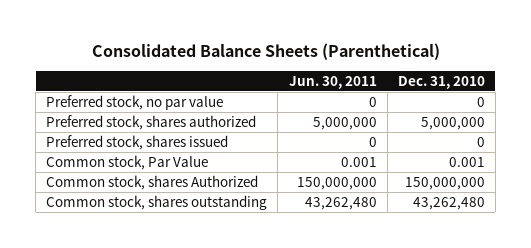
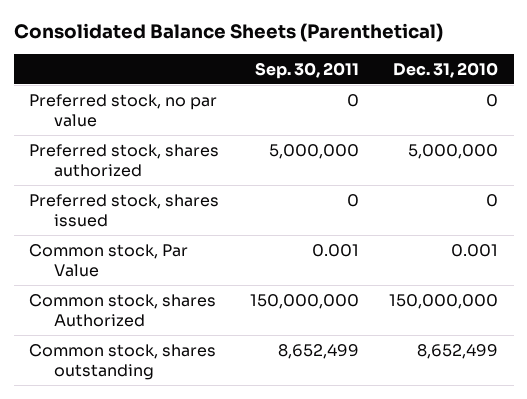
- | Jun. 30, 2011 | Dec. 31, 2010
+ | Sep. 30, 2011 | Dec. 31, 2010
- Common stock, shares outstanding | 43,262,480 | 43,262,480
+ Common stock, shares outstanding | 8,652,499 | 8,652,499

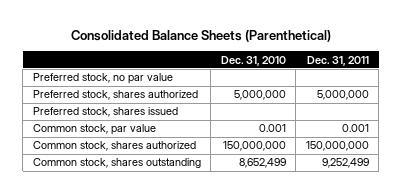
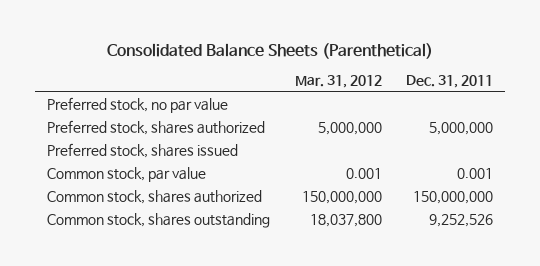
- | Dec. 31, 2010 | Dec. 31, 2011
+ | Mar. 31, 2012 | Dec. 31, 2011
- Common stock, shares outstanding | 8,652,499 | 9,252,499
+ Common stock, shares outstanding | 18,037,800 | 9,252,526

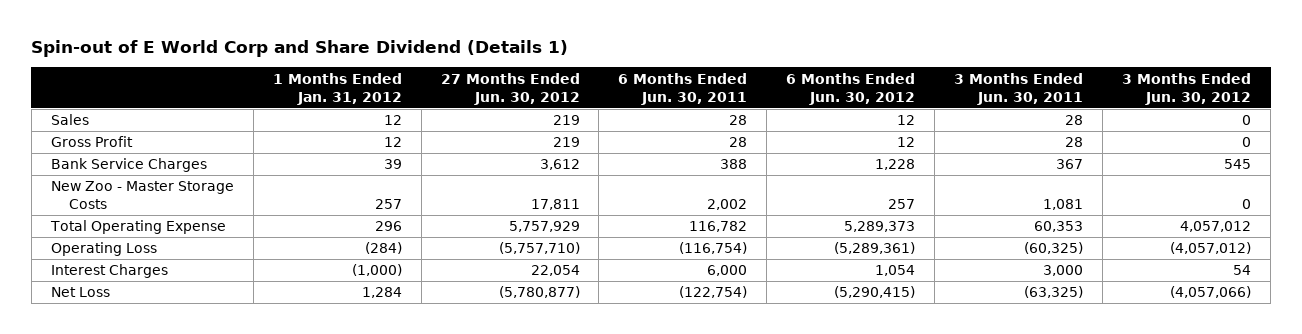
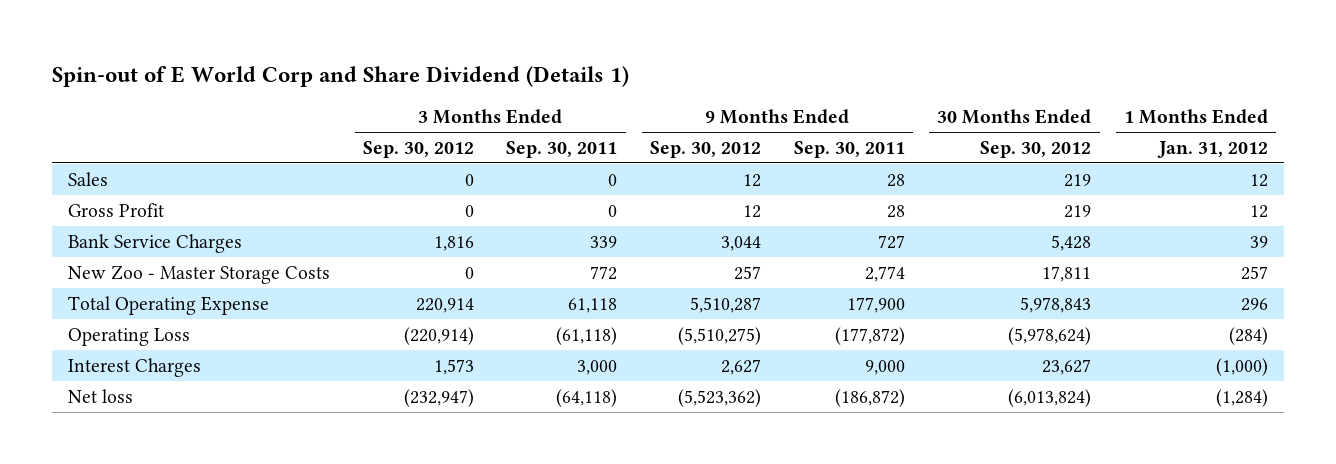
- | 1 Months Ended Jan. 31, 2012 | 27 Months Ended Jun. 30, 2012 | 6 Months Ended Jun. 30, 2011 | 6 Months Ended Jun. 30, 2012 | 3 Months Ended Jun. 30, 2011 | 3 Months Ended Jun. 30, 2012
+ | 3 Months Ended Sep. 30, 2012 | 3 Months Ended Sep. 30, 2011 | 9 Months Ended Sep. 30, 2012 | 9 Months Ended Sep. 30, 2011 | 30 Months Ended Sep. 30, 2012 | 1 Months Ended Jan. 31, 2012
- Net Loss | 1,284 | (5,780,877) | (122,754) | (5,290,415) | (63,325) | (4,057,066)
+ Net loss | (232,947) | (64,118) | (5,523,362) | (186,872) | (6,013,824) | (1,284)

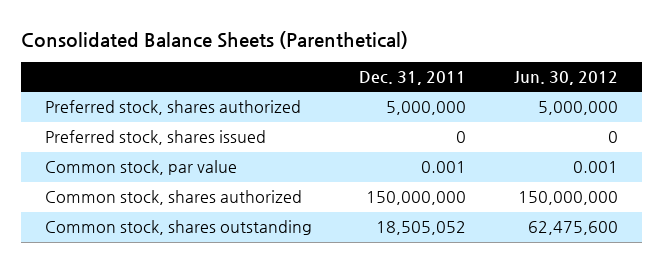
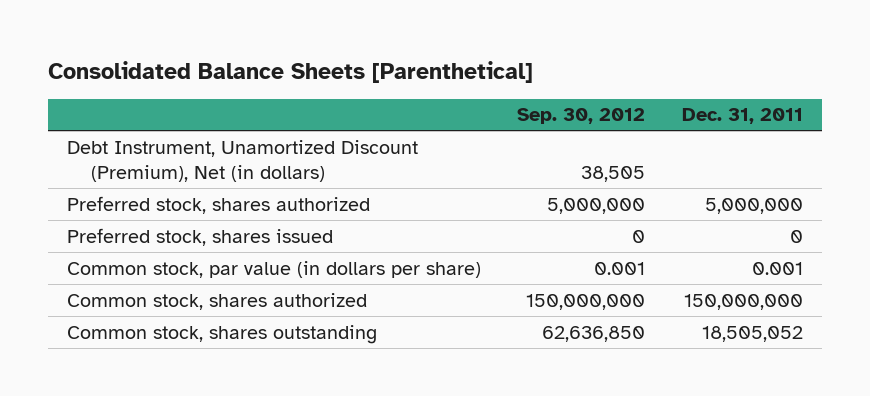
- Consolidated Balance Sheets (Parenthetical)
+ Consolidated Balance Sheets [Parenthetical]
- | Dec. 31, 2011 | Jun. 30, 2012
+ | Sep. 30, 2012 | Dec. 31, 2011
+ Debt Instrument, Unamortized Discount (Premium), Net (in dollars) | 38,505 |
- Common stock, par value | 0.001 | 0.001
+ Common stock, par value (in dollars per share) | 0.001 | 0.001

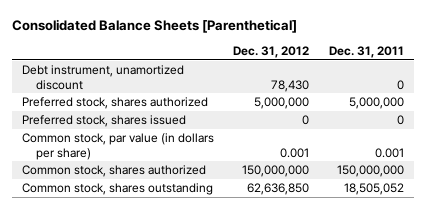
- | Sep. 30, 2012 | Dec. 31, 2011
+ | Dec. 31, 2012 | Dec. 31, 2011
- Debt Instrument, Unamortized Discount (Premium), Net (in dollars) | 38,505 |
+ Debt instrument, unamortized discount | 78,430 | 0

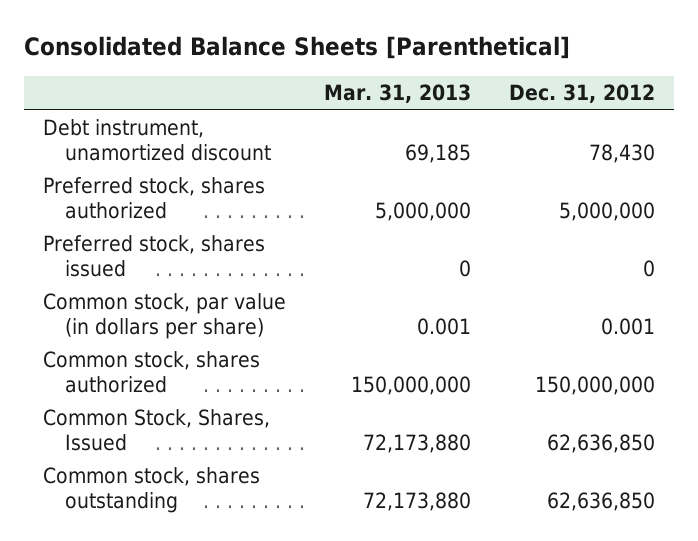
- | Dec. 31, 2012 | Dec. 31, 2011
+ | Mar. 31, 2013 | Dec. 31, 2012
+ Common Stock, Shares, Issued | 72,173,880 | 62,636,850

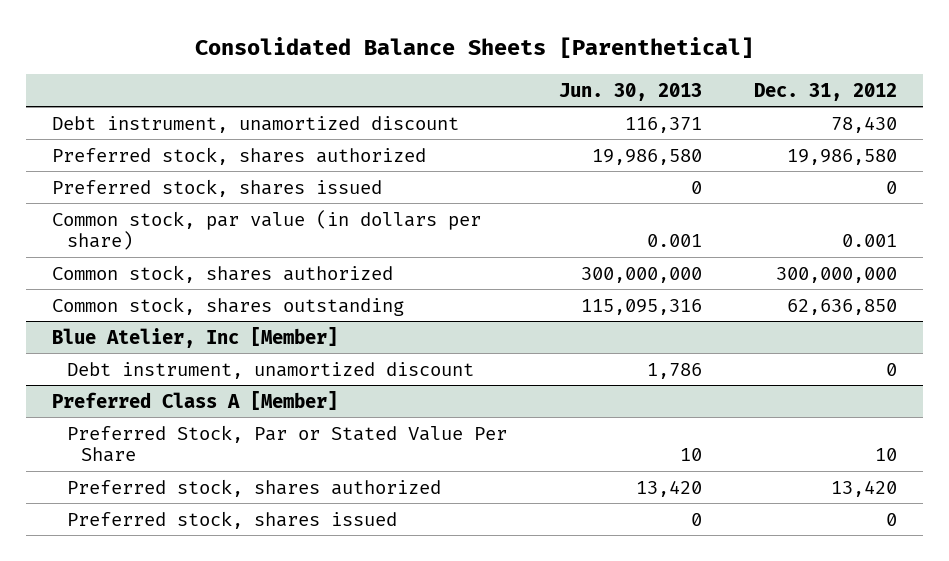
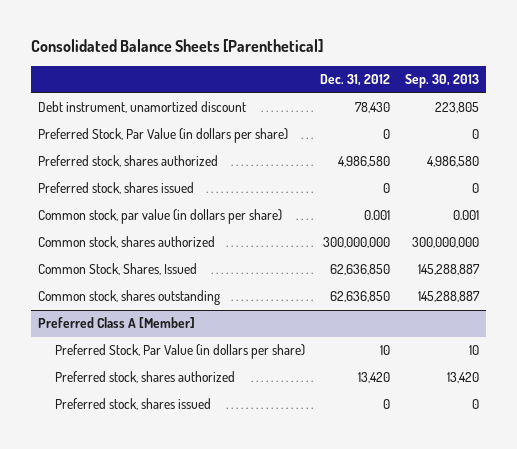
- | Jun. 30, 2013 | Dec. 31, 2012
+ | Dec. 31, 2012 | Sep. 30, 2013
- Preferred stock, shares authorized | 19,986,580 | 19,986,580
+ Preferred Stock, Par Value (in dollars per share) | 0 | 0
+ Preferred stock, shares authorized | 4,986,580 | 4,986,580
+ Common Stock, Shares, Issued | 62,636,850 | 145,288,887
- Blue Atelier, Inc [Member]
- Debt instrument, unamortized discount | 1,786 | 0
@ Preferred Class A [Member]
- Preferred Stock, Par or Stated Value Per Share | 10 | 10
+ Preferred Stock, Par Value (in dollars per share) | 10 | 10

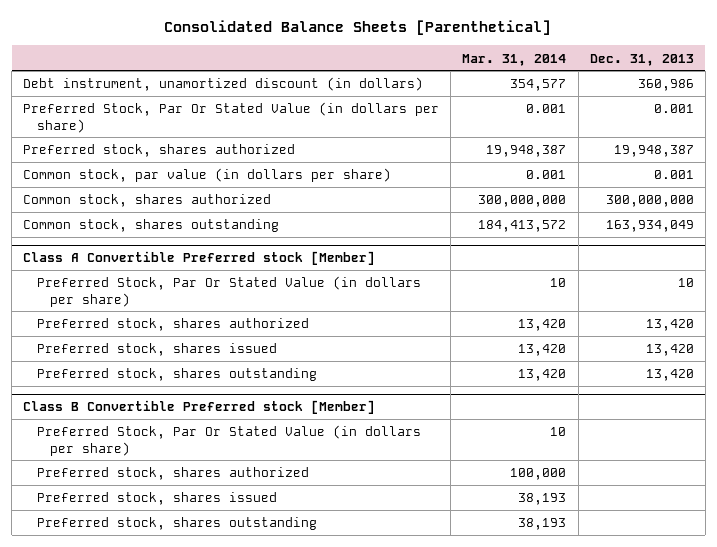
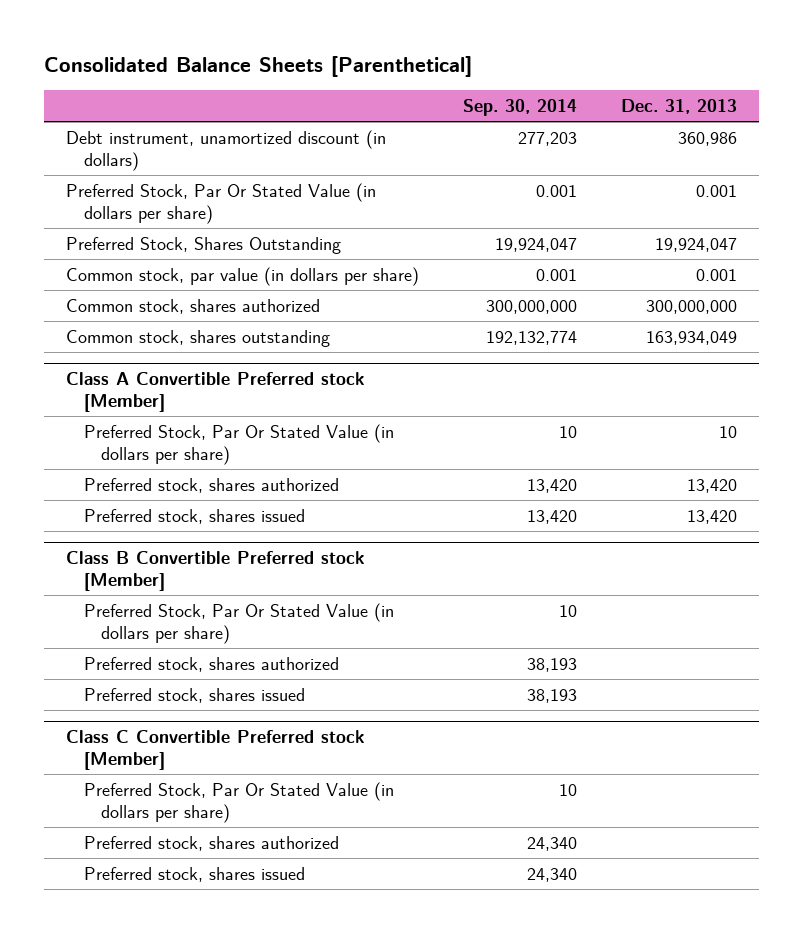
- | Mar. 31, 2014 | Dec. 31, 2013
+ | Sep. 30, 2014 | Dec. 31, 2013
- Preferred stock, shares authorized | 19,948,387 | 19,948,387
+ Preferred Stock, Shares Outstanding | 19,924,047 | 19,924,047
@ Class A Convertible Preferred stock [Member]
- Preferred stock, shares outstanding | 13,420 | 13,420
@ Class B Convertible Preferred stock [Member]
- Preferred stock, shares outstanding | 38,193 |
+ Class C Convertible Preferred stock [Member]
+ Preferred Stock, Par Or Stated Value (in dollars per share) | 10 |
+ Preferred stock, shares authorized | 24,340 |
+ Preferred stock, shares issued | 24,340 |

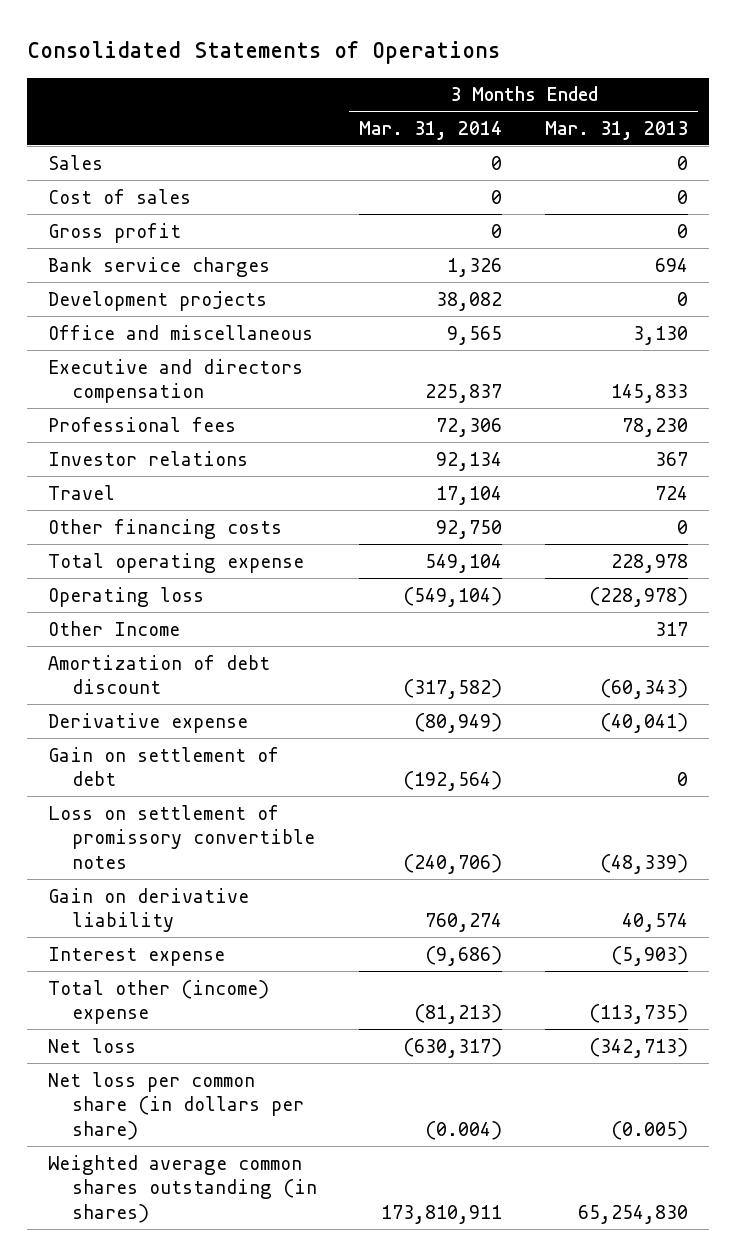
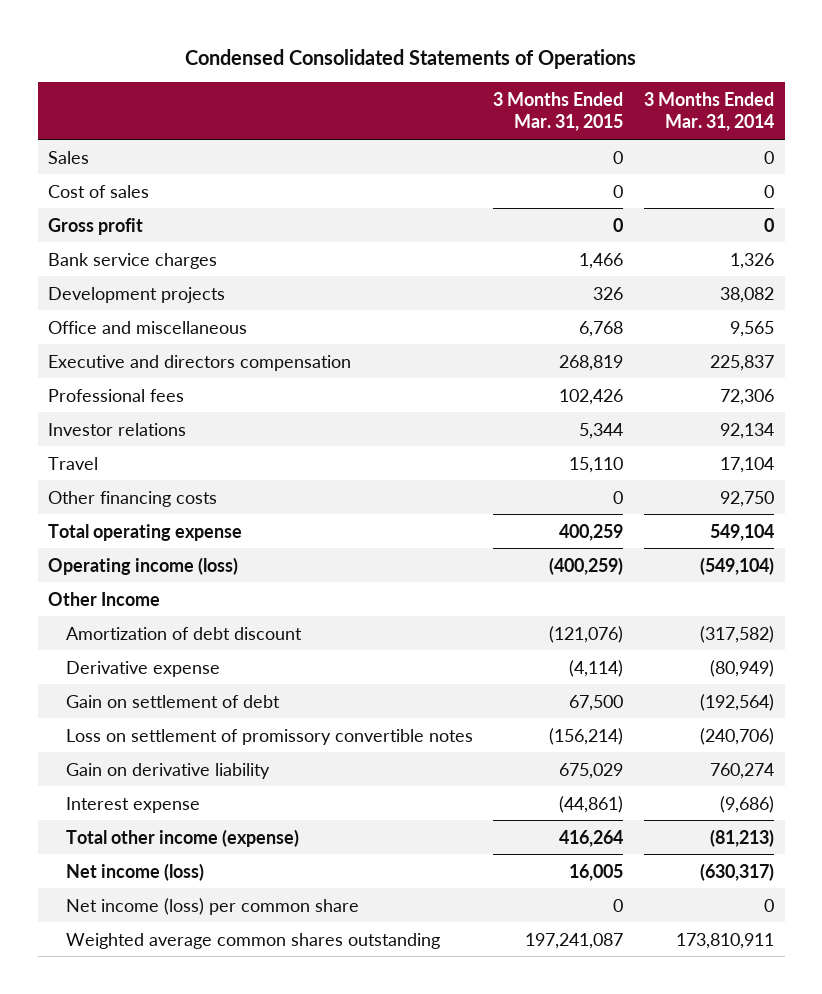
- Consolidated Statements of Operations
+ Condensed Consolidated Statements of Operations
- | 3 Months Ended Mar. 31, 2014 | 3 Months Ended Mar. 31, 2013
+ | 3 Months Ended Mar. 31, 2015 | 3 Months Ended Mar. 31, 2014
- Operating loss | (549,104) | (228,978)
+ Operating income (loss) | (400,259) | (549,104)
- Total other (income) expense | (81,213) | (113,735)
- Net loss | (630,317) | (342,713)
- Net loss per common share (in dollars per share) | (0.004) | (0.005)
- Weighted average common shares outstanding (in shares) | 173,810,911 | 65,254,830
+ Total other income (expense) | 416,264 | (81,213)
+ Net income (loss) | 16,005 | (630,317)
+ Net income (loss) per common share | 0 | 0
+ Weighted average common shares outstanding | 197,241,087 | 173,810,911

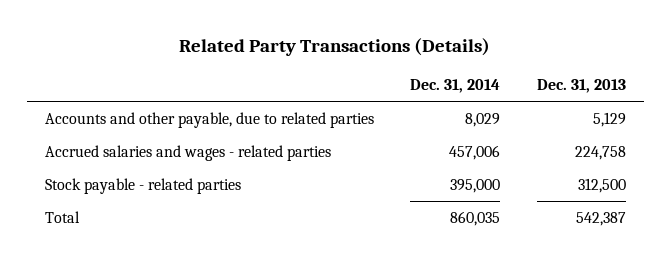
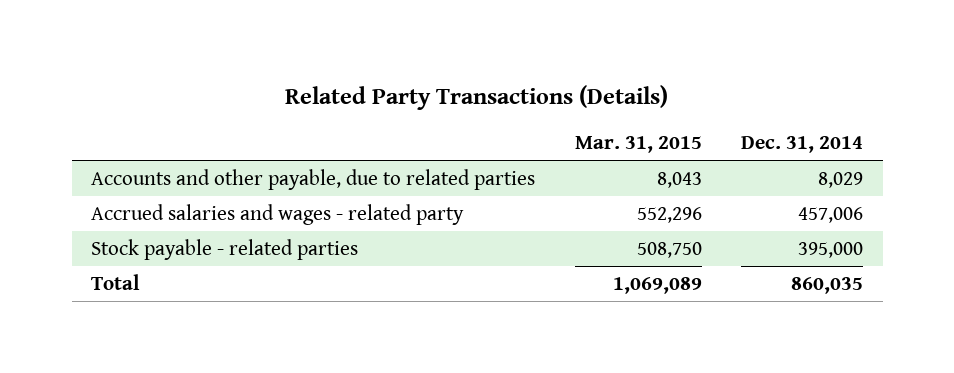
- | Dec. 31, 2014 | Dec. 31, 2013
+ | Mar. 31, 2015 | Dec. 31, 2014
- Accrued salaries and wages - related parties | 457,006 | 224,758
+ Accrued salaries and wages - related party | 552,296 | 457,006

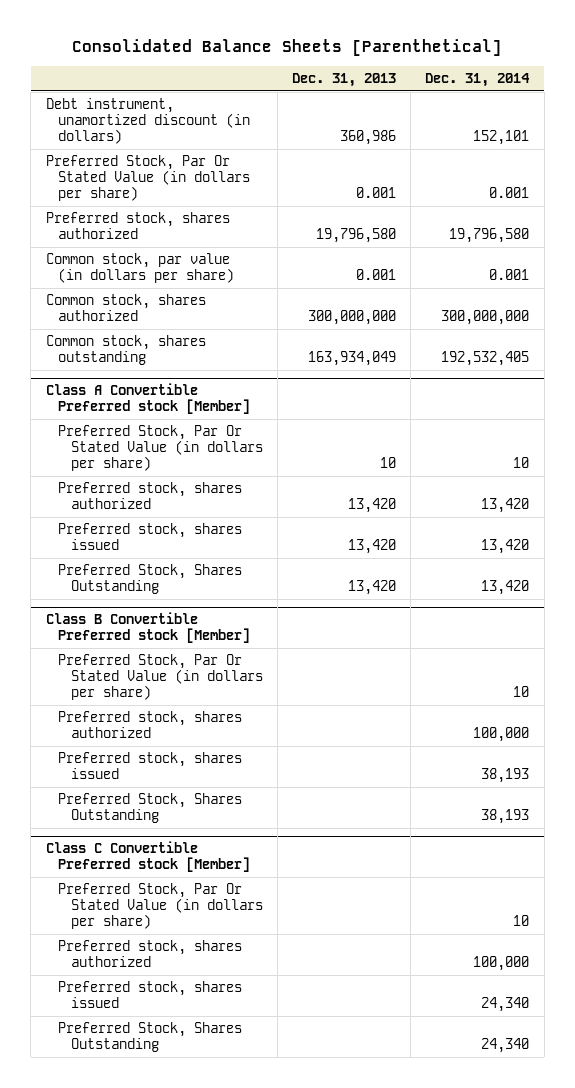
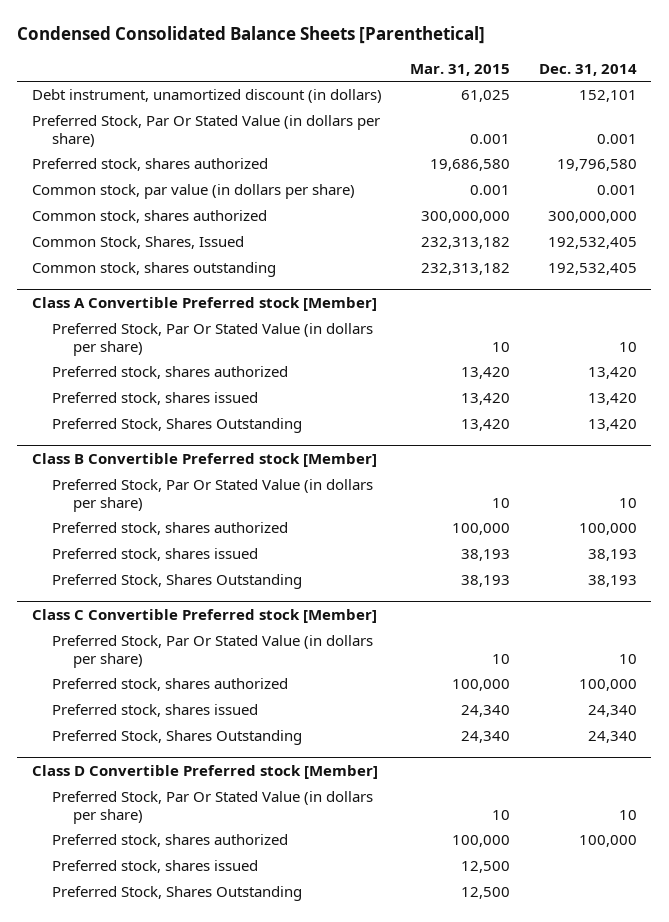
- Consolidated Balance Sheets [Parenthetical]
+ Condensed Consolidated Balance Sheets [Parenthetical]
- | Dec. 31, 2013 | Dec. 31, 2014
+ | Mar. 31, 2015 | Dec. 31, 2014
+ Common Stock, Shares, Issued | 232,313,182 | 192,532,405
+ Class D Convertible Preferred stock [Member]
+ Preferred Stock, Par Or Stated Value (in dollars per share) | 10 | 10
+ Preferred stock, shares authorized | 100,000 | 100,000
+ Preferred stock, shares issued | 12,500 |
+ Preferred Stock, Shares Outstanding | 12,500 |

